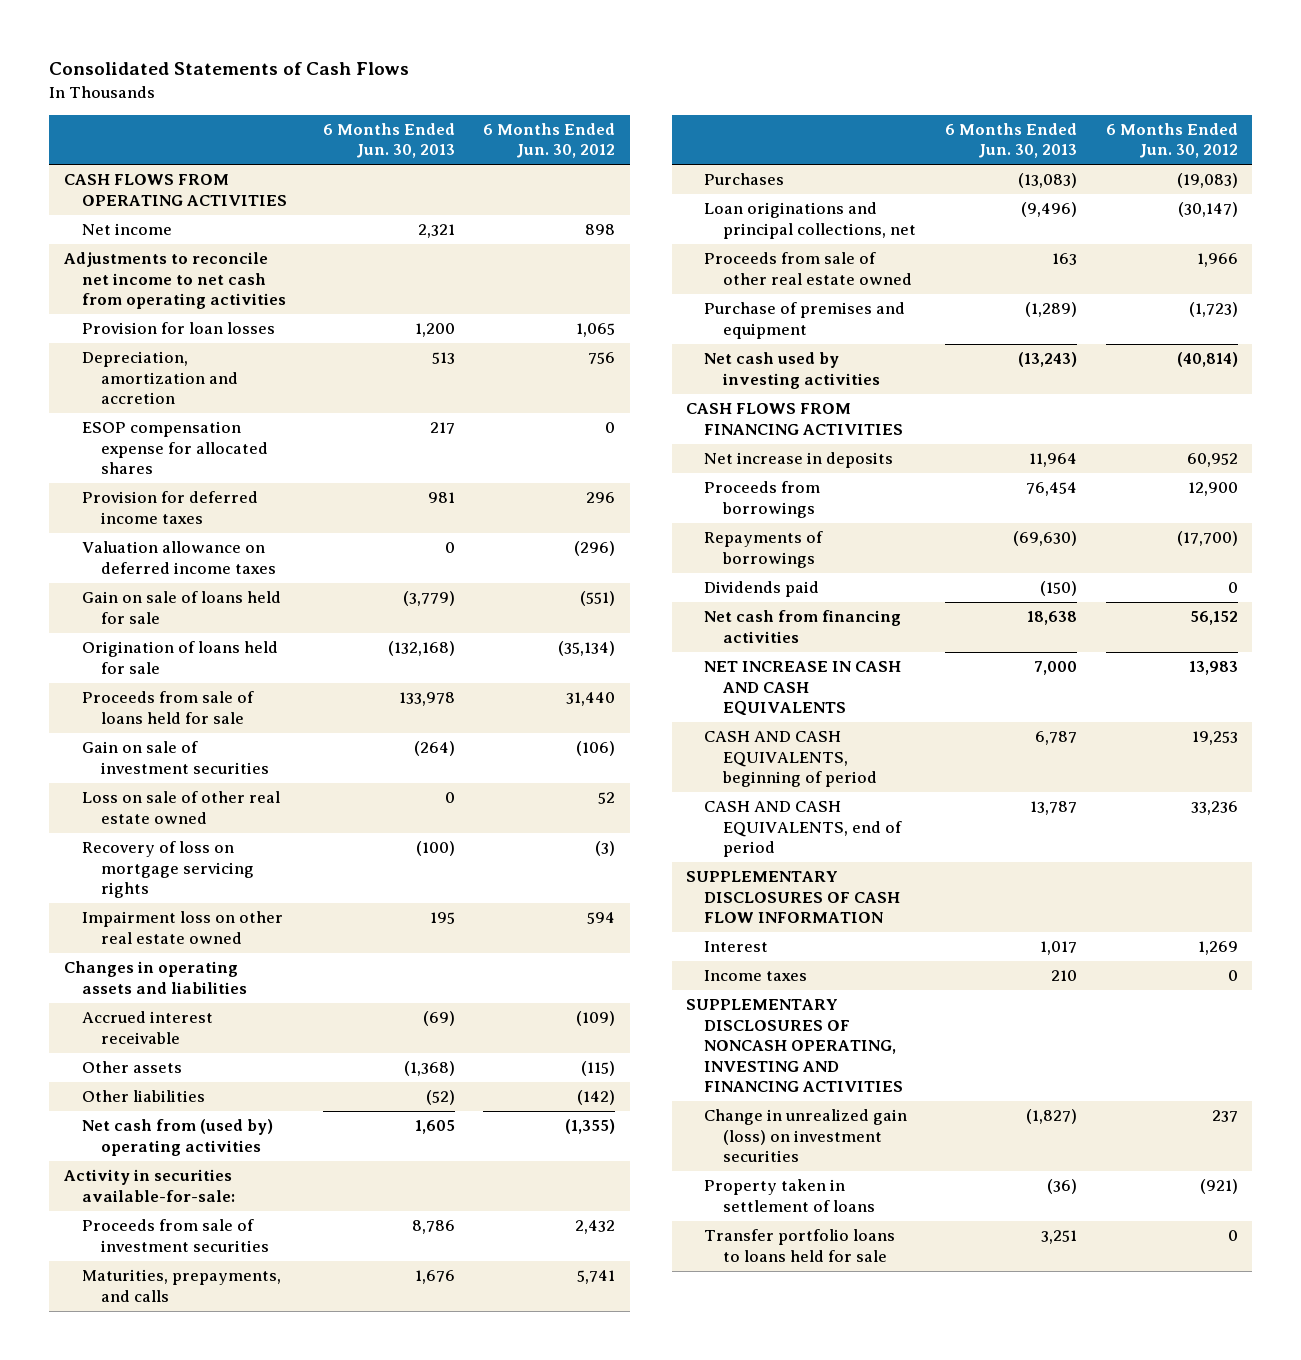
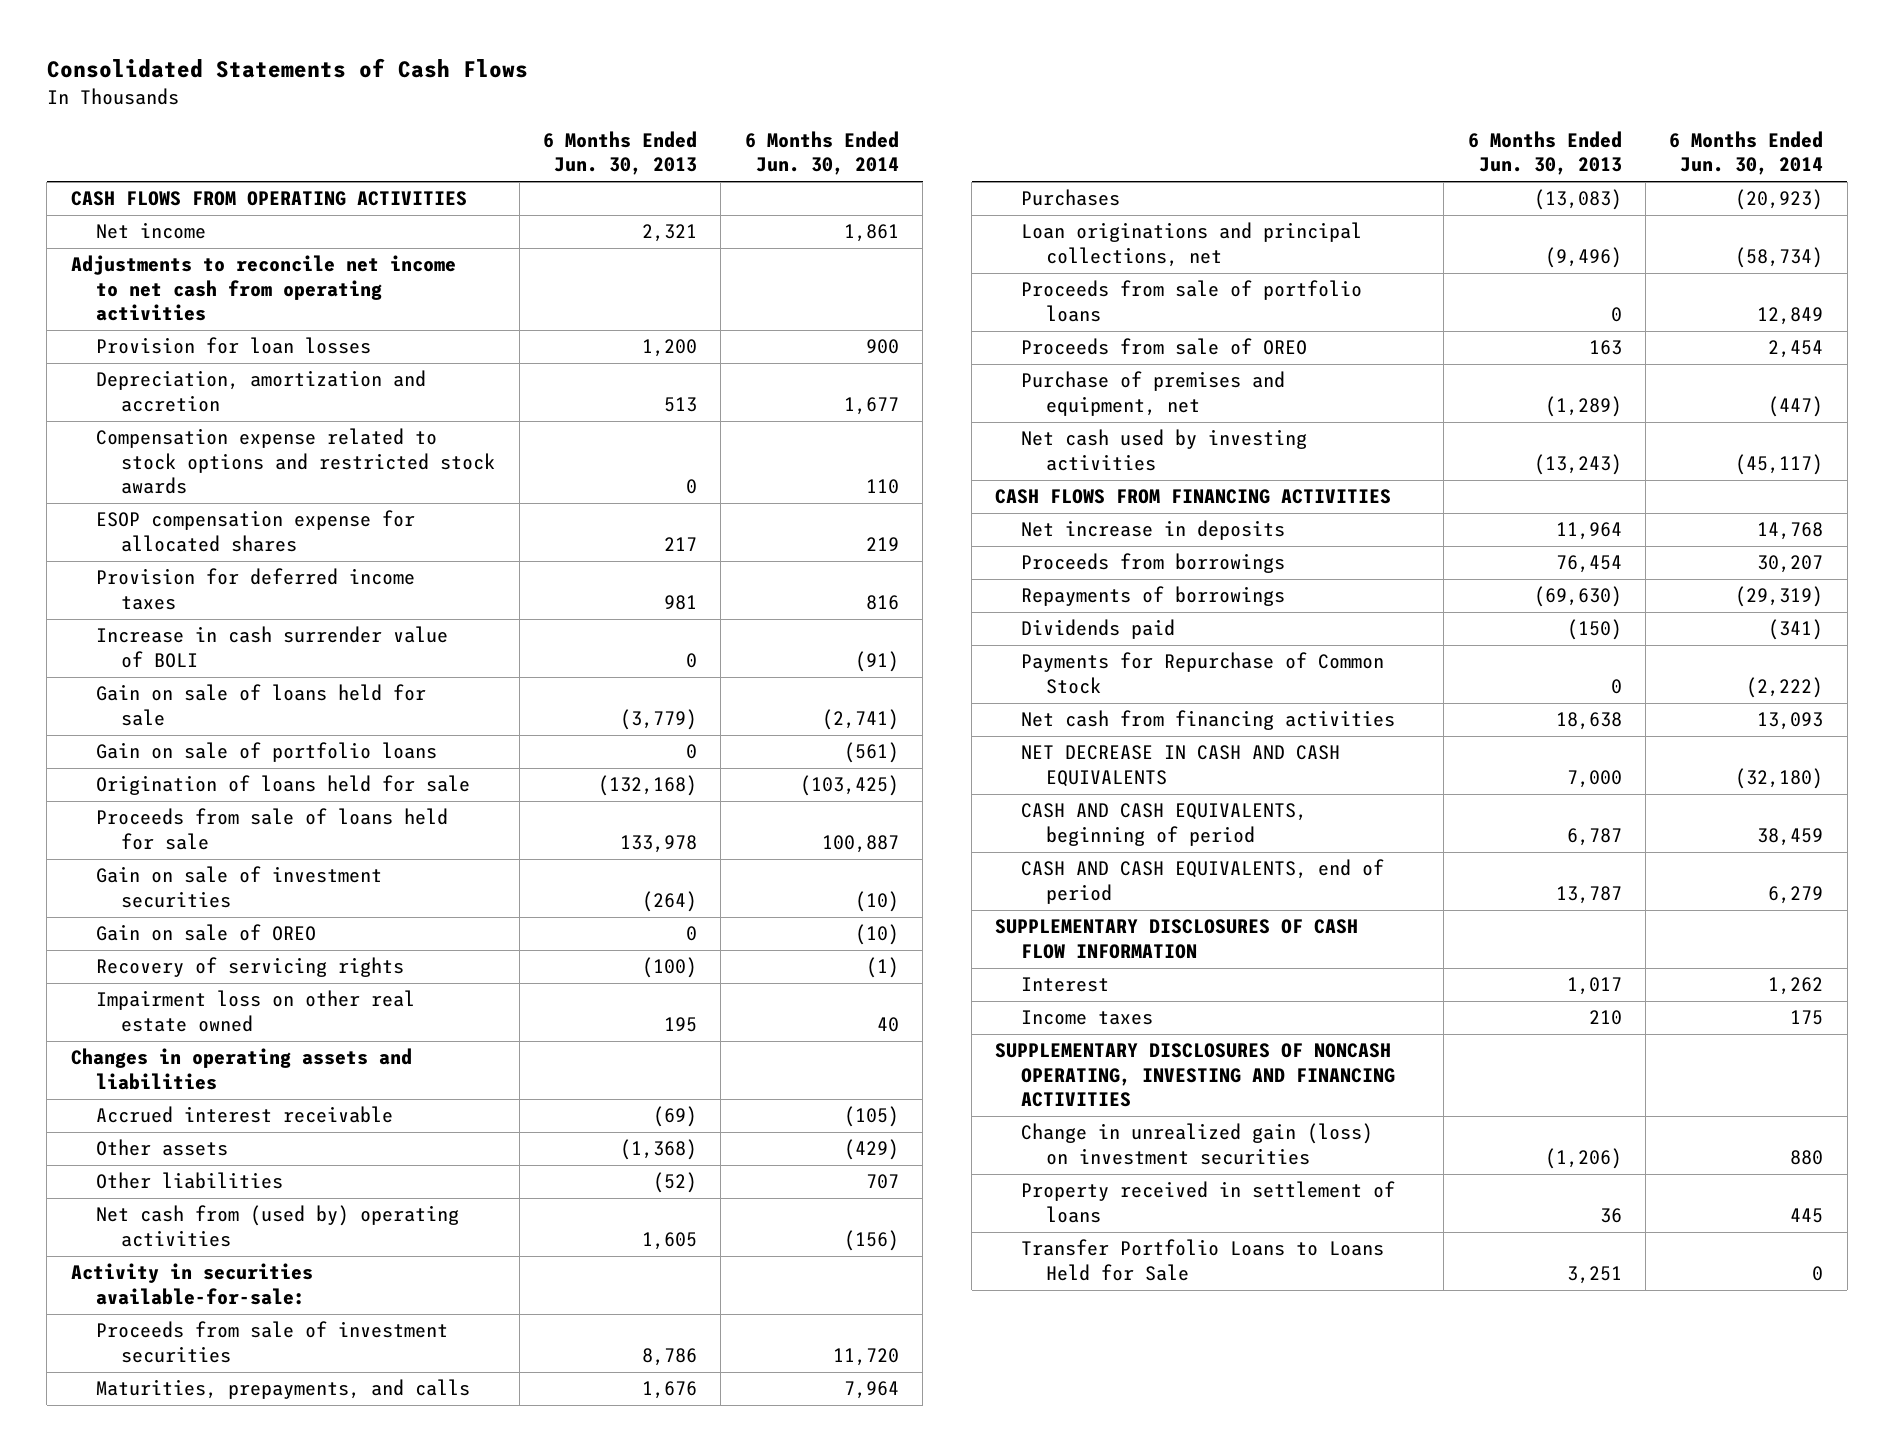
- | 6 Months Ended Jun. 30, 2013 | 6 Months Ended Jun. 30, 2012
+ | 6 Months Ended Jun. 30, 2013 | 6 Months Ended Jun. 30, 2014
+ Compensation expense related to stock options and restricted stock awards | 0 | 110
- Valuation allowance on deferred income taxes | 0 | (296)
+ Increase in cash surrender value of BOLI | 0 | (91)
+ Gain on sale of portfolio loans | 0 | (561)
- Loss on sale of other real estate owned | 0 | 52
- Recovery of loss on mortgage servicing rights | (100) | (3)
+ Gain on sale of OREO | 0 | (10)
+ Recovery of servicing rights | (100) | (1)
- Proceeds from sale of other real estate owned | 163 | 1,966
- Purchase of premises and equipment | (1,289) | (1,723)
+ Proceeds from sale of portfolio loans | 0 | 12,849
+ Proceeds from sale of OREO | 163 | 2,454
+ Purchase of premises and equipment, net | (1,289) | (447)
+ Payments for Repurchase of Common Stock | 0 | (2,222)
- NET INCREASE IN CASH AND CASH EQUIVALENTS | 7,000 | 13,983
+ NET DECREASE IN CASH AND CASH EQUIVALENTS | 7,000 | (32,180)
- Change in unrealized gain (loss) on investment securities | (1,827) | 237
- Property taken in settlement of loans | (36) | (921)
- Transfer portfolio loans to loans held for sale | 3,251 | 0
+ Change in unrealized gain (loss) on investment securities | (1,206) | 880
+ Property received in settlement of loans | 36 | 445
+ Transfer Portfolio Loans to Loans Held for Sale | 3,251 | 0

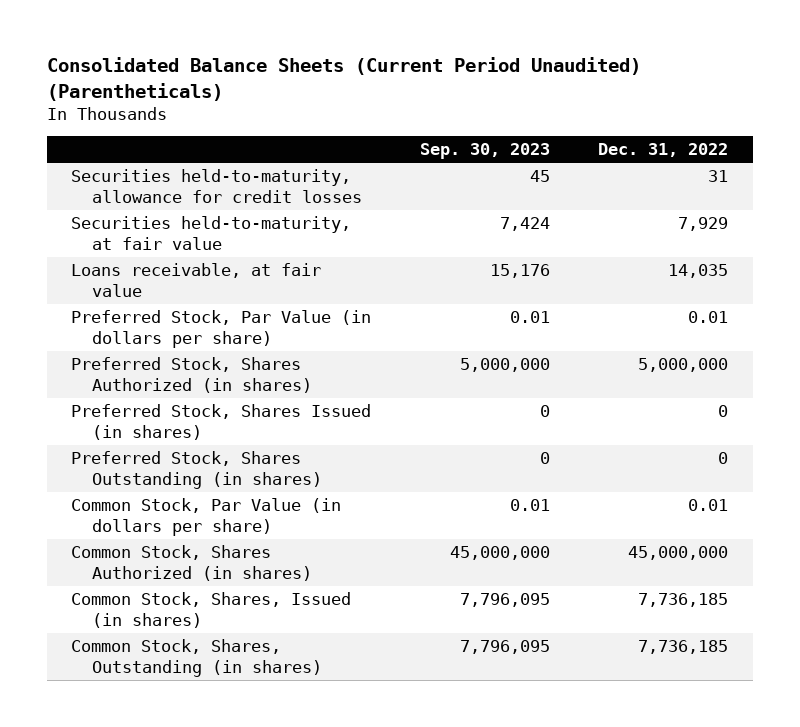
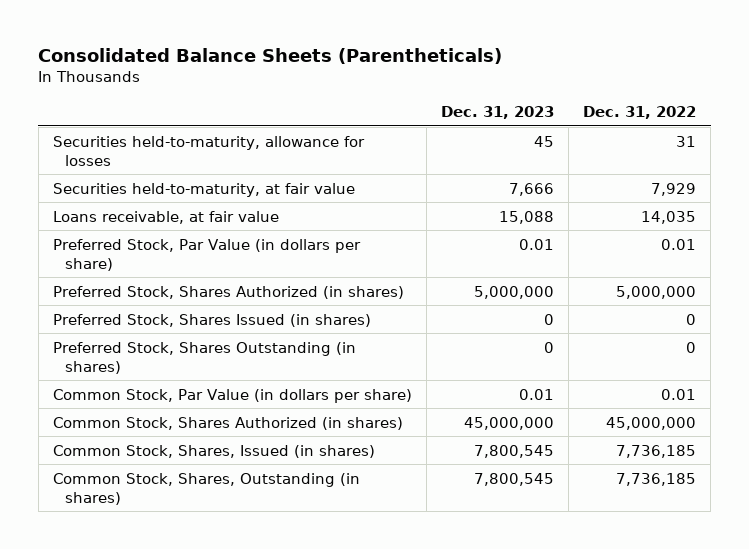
- Consolidated Balance Sheets (Current Period Unaudited) (Parentheticals)
+ Consolidated Balance Sheets (Parentheticals)
- | Sep. 30, 2023 | Dec. 31, 2022
+ | Dec. 31, 2023 | Dec. 31, 2022
- Securities held-to-maturity, allowance for credit losses | 45 | 31
+ Securities held-to-maturity, allowance for losses | 45 | 31

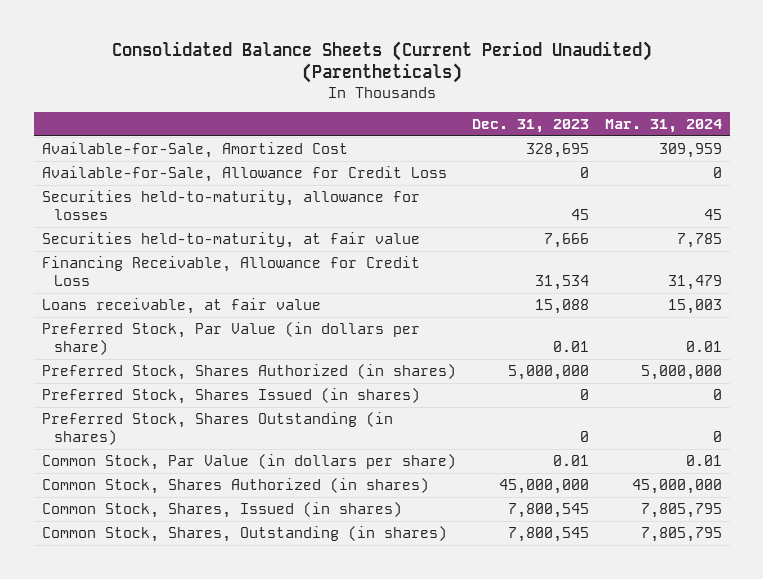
- Consolidated Balance Sheets (Parentheticals)
+ Consolidated Balance Sheets (Current Period Unaudited) (Parentheticals)
- | Dec. 31, 2023 | Dec. 31, 2022
+ | Dec. 31, 2023 | Mar. 31, 2024
+ Available-for-Sale, Amortized Cost | 328,695 | 309,959
+ Available-for-Sale, Allowance for Credit Loss | 0 | 0
+ Financing Receivable, Allowance for Credit Loss | 31,534 | 31,479

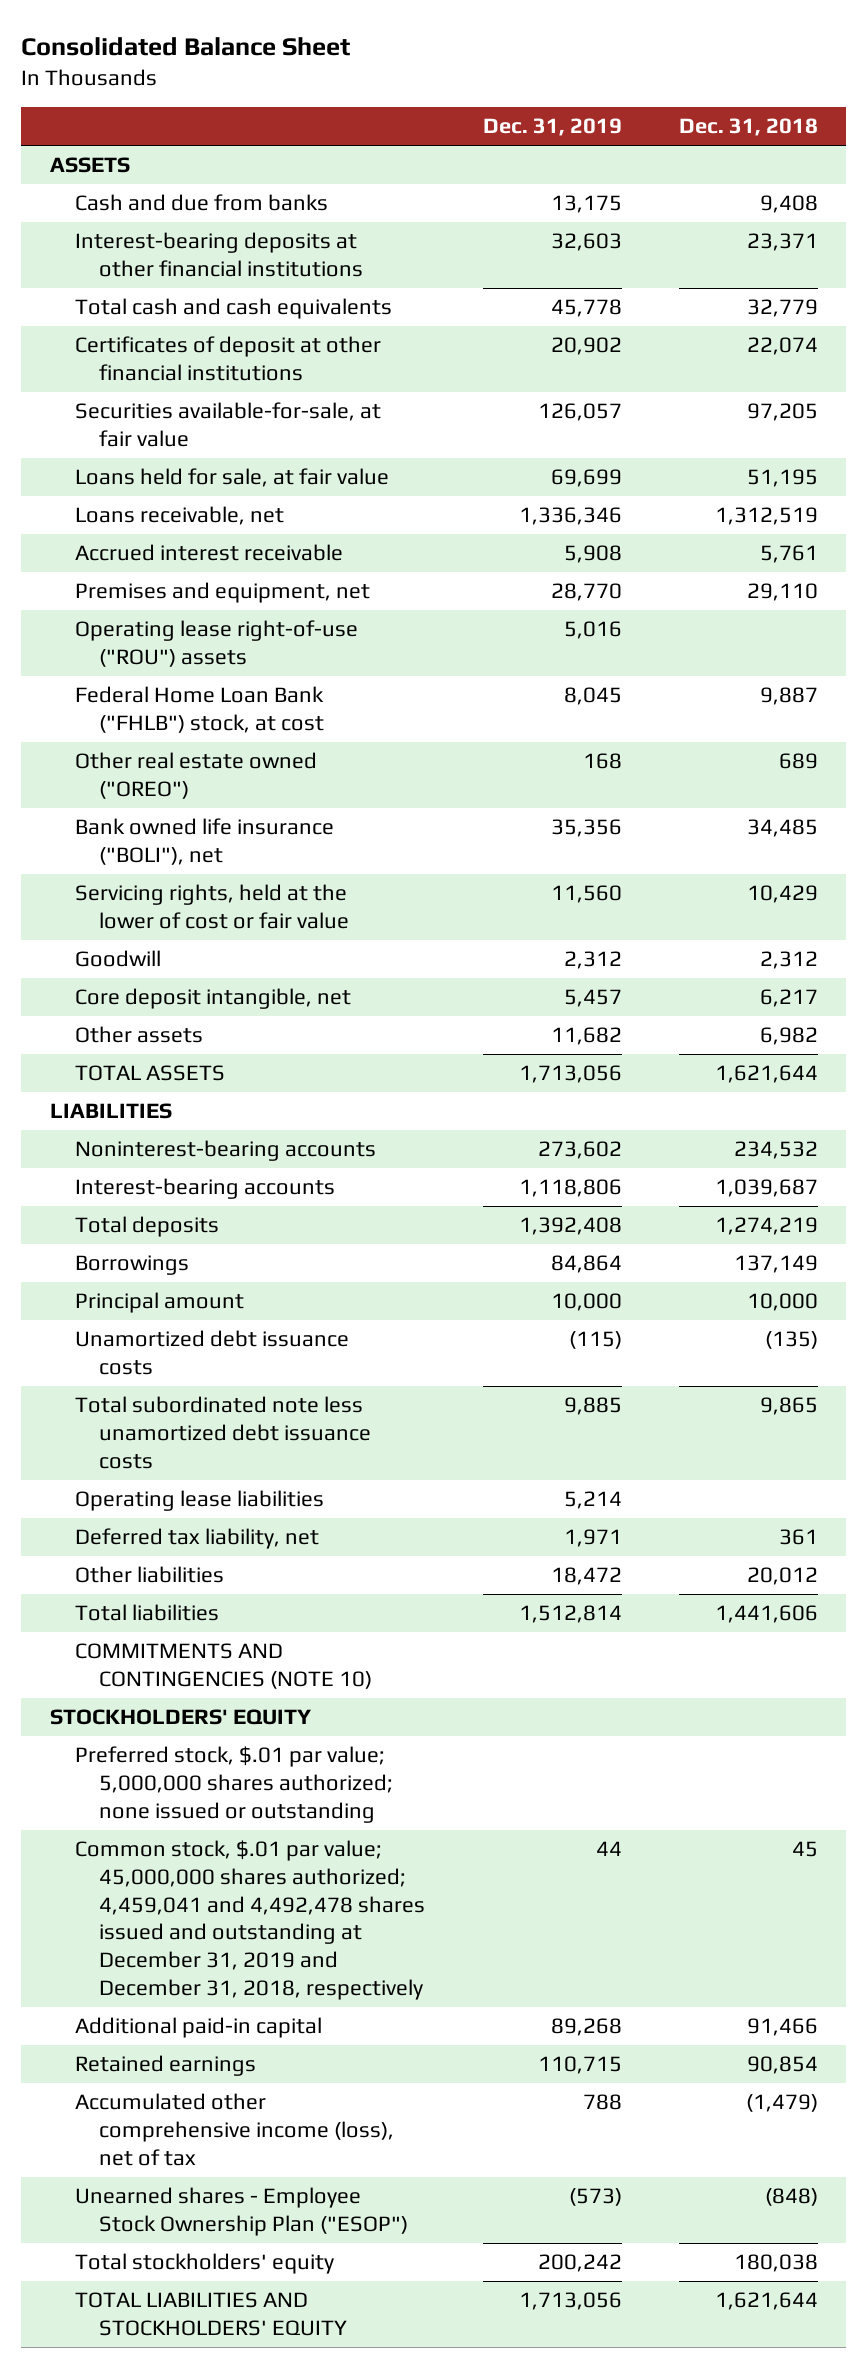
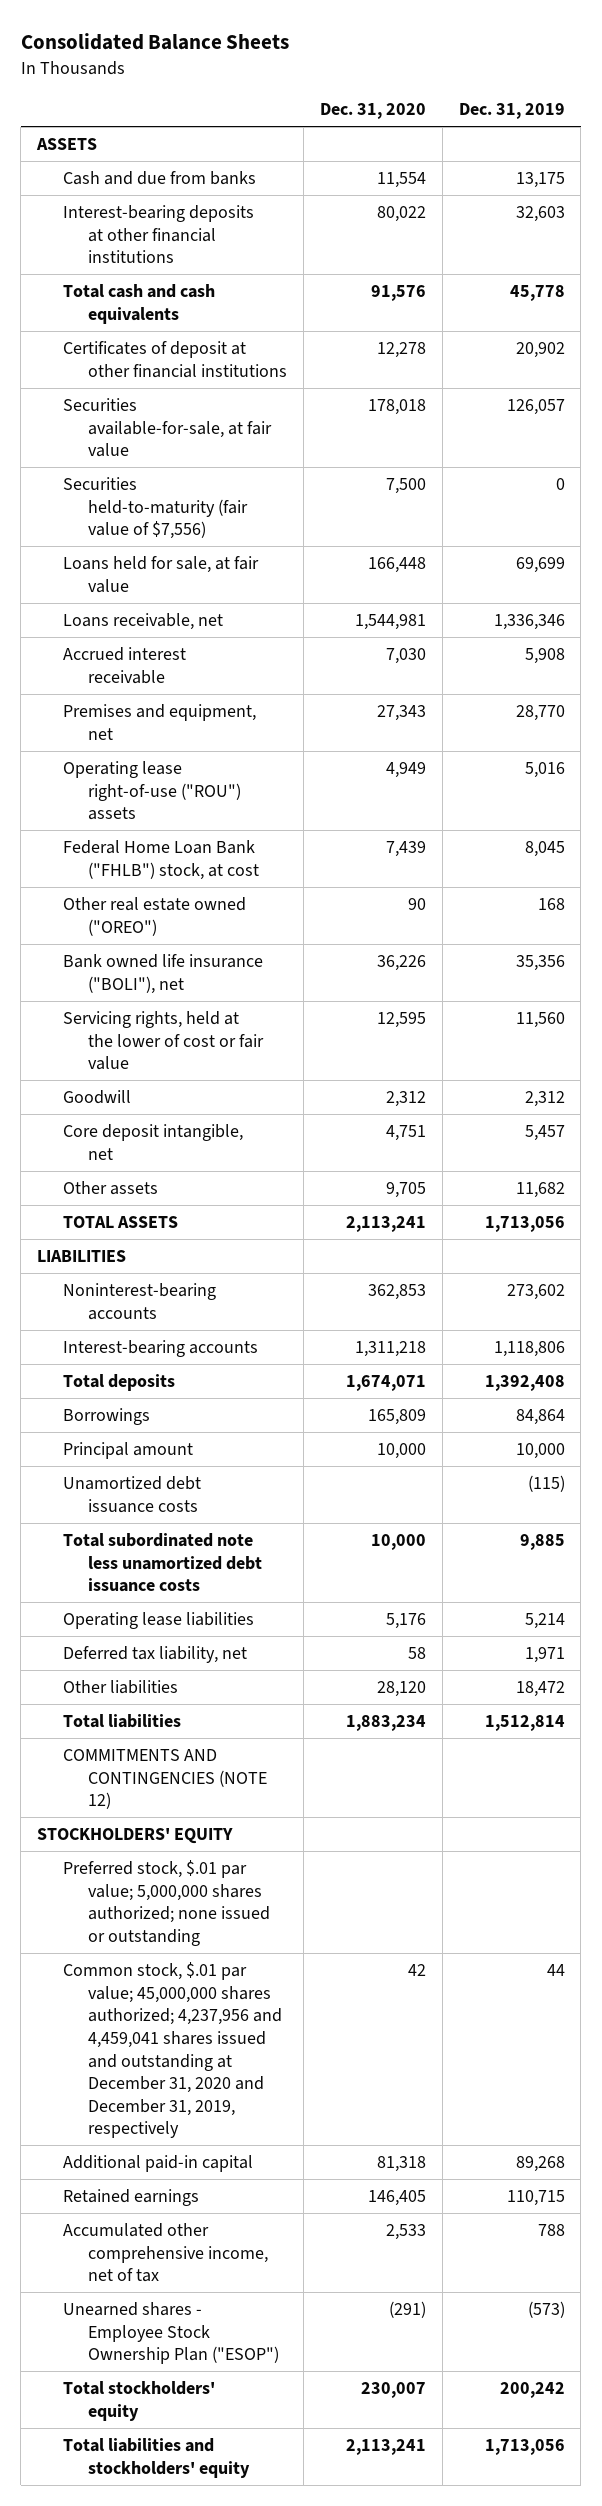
- Consolidated Balance Sheet
+ Consolidated Balance Sheets
- | Dec. 31, 2019 | Dec. 31, 2018
+ | Dec. 31, 2020 | Dec. 31, 2019
+ Securities held-to-maturity (fair value of $7,556) | 7,500 | 0
- COMMITMENTS AND CONTINGENCIES (NOTE 10)
+ COMMITMENTS AND CONTINGENCIES (NOTE 12)
- Common stock, $.01 par value; 45,000,000 shares authorized; 4,459,041 and 4,492,478 shares issued and outstanding at December 31, 2019 and December 31, 2018, respectively | 44 | 45
+ Common stock, $.01 par value; 45,000,000 shares authorized; 4,237,956 and 4,459,041 shares issued and outstanding at December 31, 2020 and December 31, 2019, respectively | 42 | 44
- Accumulated other comprehensive income (loss), net of tax | 788 | (1,479)
+ Accumulated other comprehensive income, net of tax | 2,533 | 788
- TOTAL LIABILITIES AND STOCKHOLDERS' EQUITY | 1,713,056 | 1,621,644
+ Total liabilities and stockholders' equity | 2,113,241 | 1,713,056

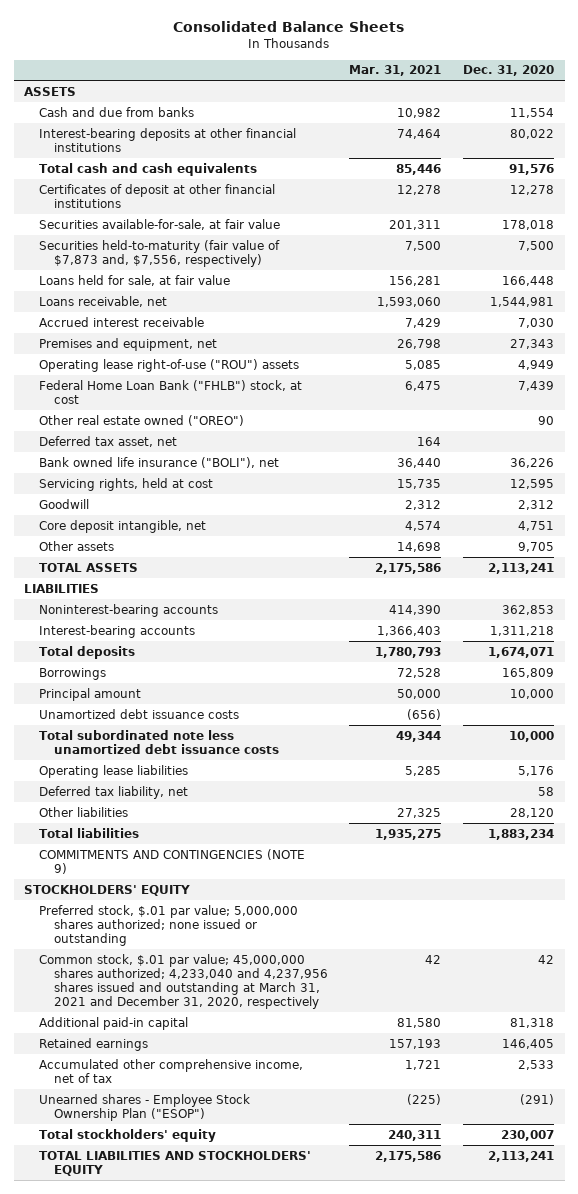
- | Dec. 31, 2020 | Dec. 31, 2019
+ | Mar. 31, 2021 | Dec. 31, 2020
- Securities held-to-maturity (fair value of $7,556) | 7,500 | 0
+ Securities held-to-maturity (fair value of $7,873 and, $7,556, respectively) | 7,500 | 7,500
+ Deferred tax asset, net | 164 |
- Servicing rights, held at the lower of cost or fair value | 12,595 | 11,560
+ Servicing rights, held at cost | 15,735 | 12,595
- COMMITMENTS AND CONTINGENCIES (NOTE 12)
+ COMMITMENTS AND CONTINGENCIES (NOTE 9)
- Common stock, $.01 par value; 45,000,000 shares authorized; 4,237,956 and 4,459,041 shares issued and outstanding at December 31, 2020 and December 31, 2019, respectively | 42 | 44
+ Common stock, $.01 par value; 45,000,000 shares authorized; 4,233,040 and 4,237,956 shares issued and outstanding at March 31, 2021 and December 31, 2020, respectively | 42 | 42
- Total liabilities and stockholders' equity | 2,113,241 | 1,713,056
+ TOTAL LIABILITIES AND STOCKHOLDERS' EQUITY | 2,175,586 | 2,113,241

